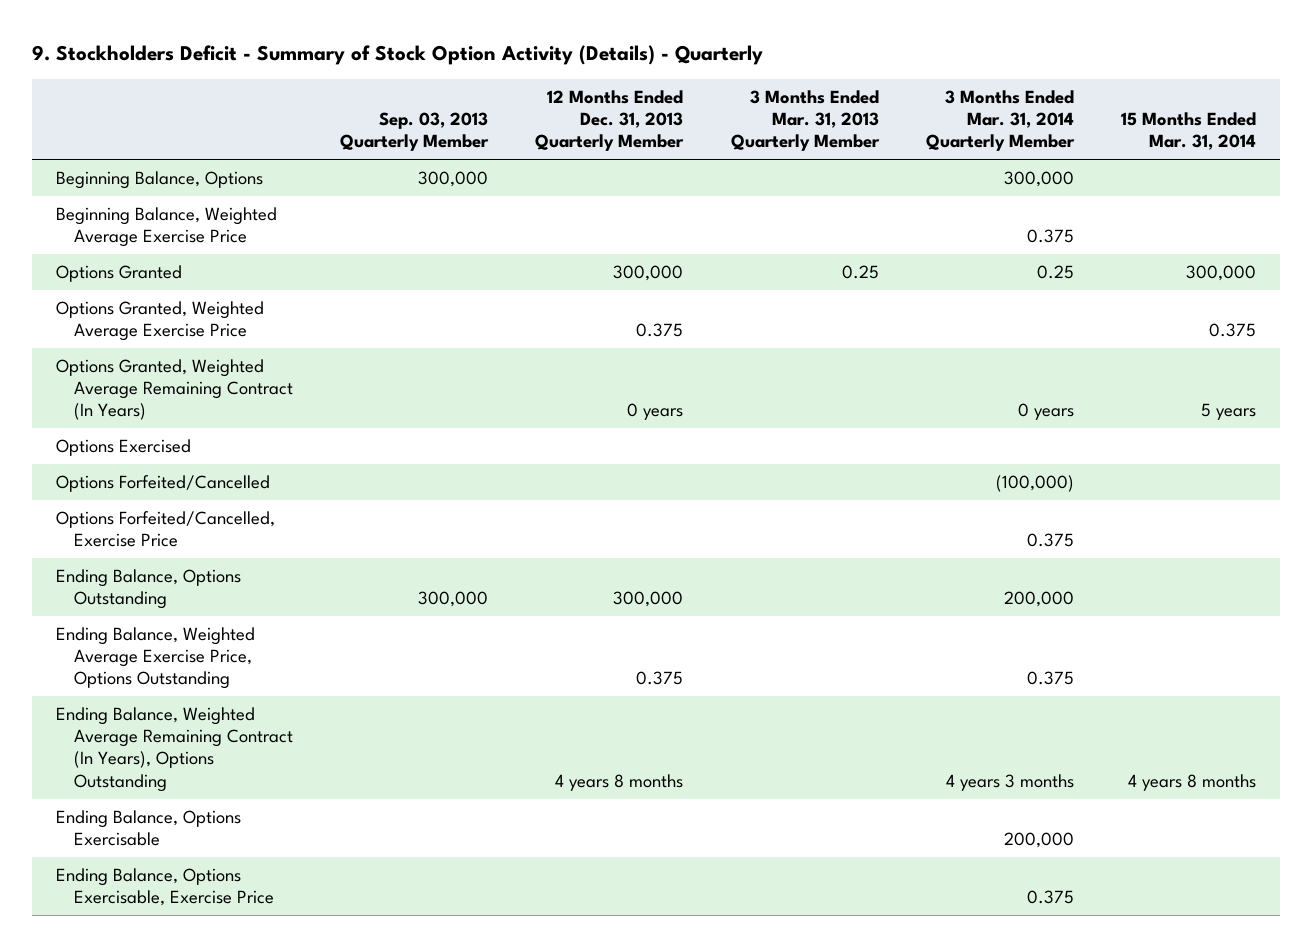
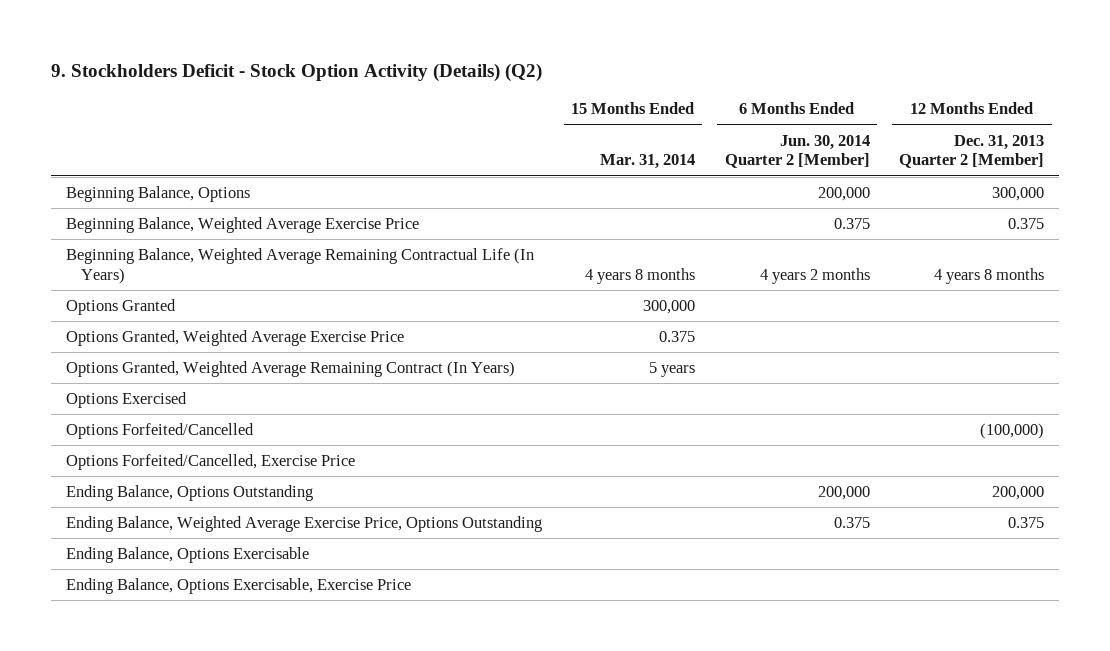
- 9. Stockholders Deficit - Summary of Stock Option Activity (Details) - Quarterly
+ 9. Stockholders Deficit - Stock Option Activity (Details) (Q2)
- | Sep. 03, 2013 Quarterly Member | 12 Months Ended Dec. 31, 2013 Quarterly Member | 3 Months Ended Mar. 31, 2013 Quarterly Member | 3 Months Ended Mar. 31, 2014 Quarterly Member | 15 Months Ended Mar. 31, 2014
+ | 15 Months Ended Mar. 31, 2014 | 6 Months Ended Jun. 30, 2014 Quarter 2 [Member] | 12 Months Ended Dec. 31, 2013 Quarter 2 [Member]
+ Beginning Balance, Weighted Average Remaining Contractual Life (In Years) | 4 years 8 months | 4 years 2 months | 4 years 8 months
- Ending Balance, Weighted Average Remaining Contract (In Years), Options Outstanding | | 4 years 8 months | | 4 years 3 months | 4 years 8 months

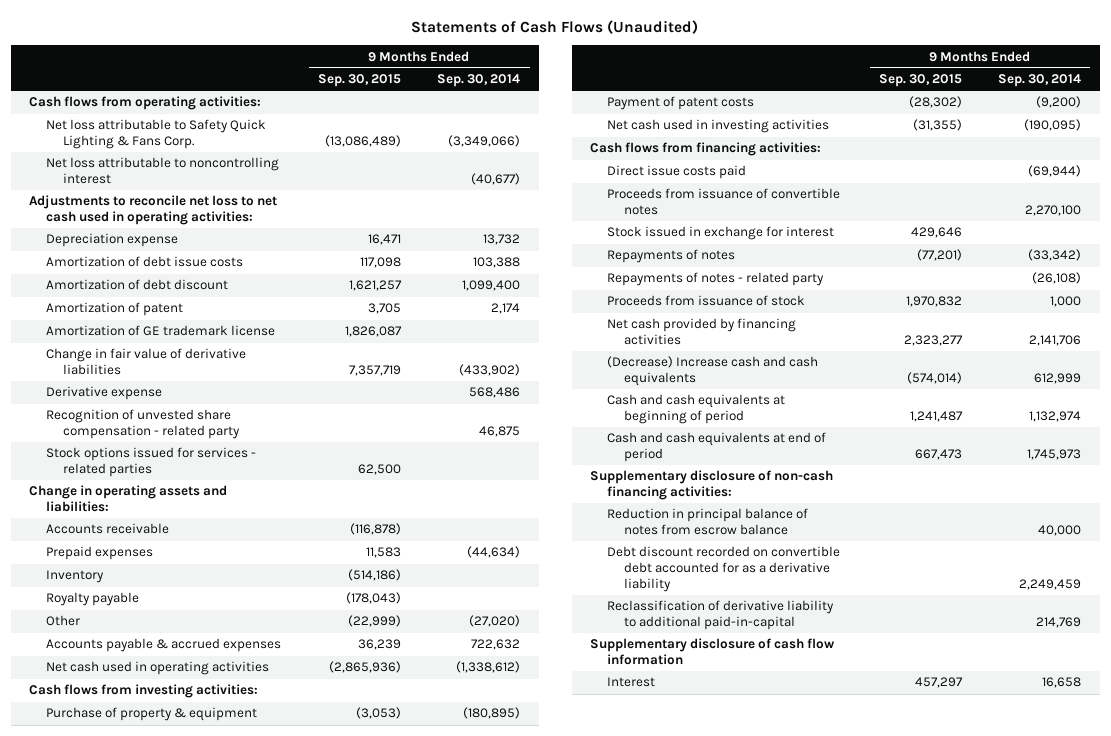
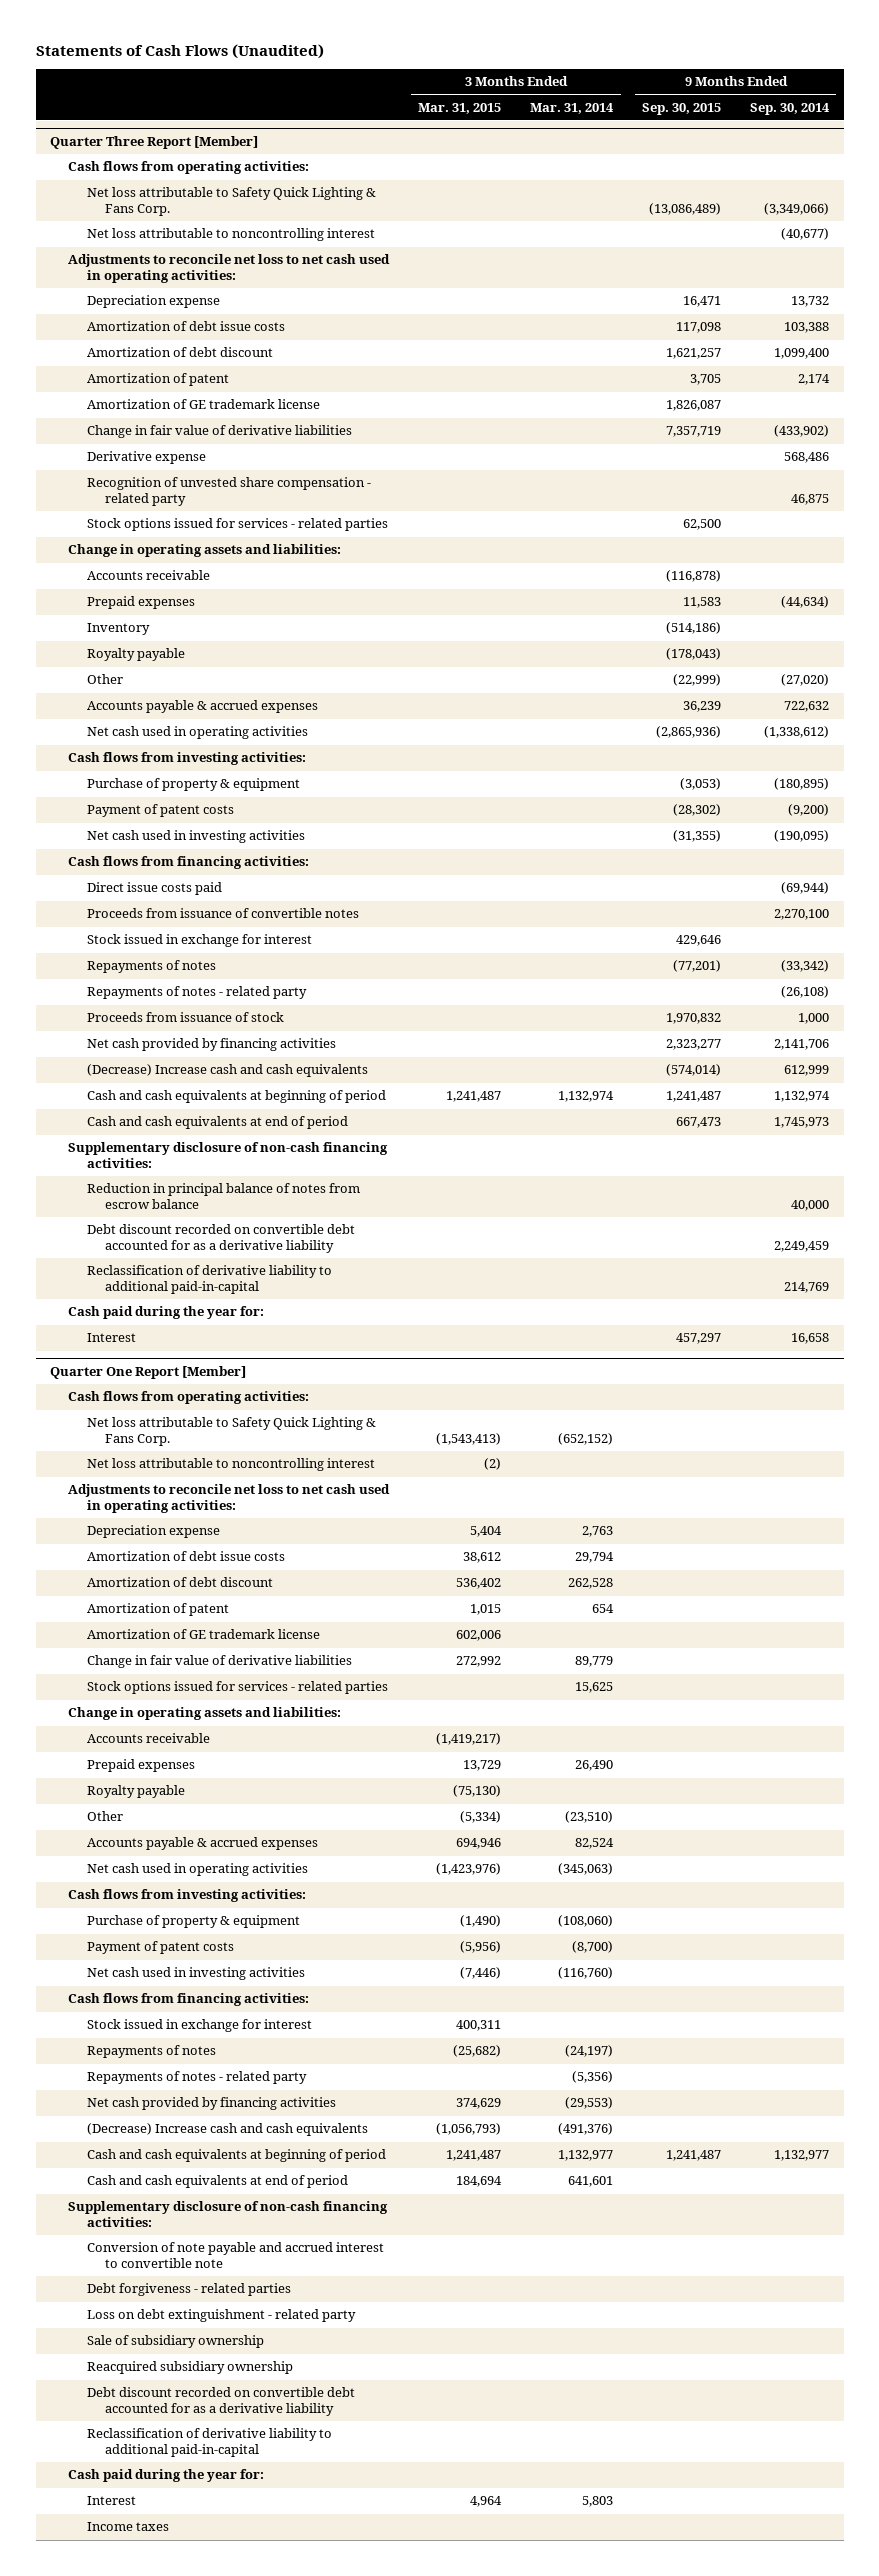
- | 9 Months Ended Sep. 30, 2015 | 9 Months Ended Sep. 30, 2014
+ | 3 Months Ended Mar. 31, 2015 | 3 Months Ended Mar. 31, 2014 | 9 Months Ended Sep. 30, 2015 | 9 Months Ended Sep. 30, 2014
+ Quarter Three Report [Member]
- Supplementary disclosure of cash flow information
+ Cash paid during the year for:
+ Quarter One Report [Member]
+ Cash flows from operating activities:
+ Net loss attributable to Safety Quick Lighting & Fans Corp. | (1,543,413) | (652,152) | |
+ Net loss attributable to noncontrolling interest | (2) | | |
+ Adjustments to reconcile net loss to net cash used in operating activities:
+ Depreciation expense | 5,404 | 2,763 | |
+ Amortization of debt issue costs | 38,612 | 29,794 | |
+ Amortization of debt discount | 536,402 | 262,528 | |
+ Amortization of patent | 1,015 | 654 | |
+ Amortization of GE trademark license | 602,006 | | |
+ Change in fair value of derivative liabilities | 272,992 | 89,779 | |
+ Stock options issued for services - related parties | | 15,625 | |
+ Change in operating assets and liabilities:
+ Accounts receivable | (1,419,217) | | |
+ Prepaid expenses | 13,729 | 26,490 | |
+ Royalty payable | (75,130) | | |
+ Other | (5,334) | (23,510) | |
+ Accounts payable & accrued expenses | 694,946 | 82,524 | |
+ Net cash used in operating activities | (1,423,976) | (345,063) | |
+ Cash flows from investing activities:
+ Purchase of property & equipment | (1,490) | (108,060) | |
+ Payment of patent costs | (5,956) | (8,700) | |
+ Net cash used in investing activities | (7,446) | (116,760) | |
+ Cash flows from financing activities:
+ Stock issued in exchange for interest | 400,311 | | |
+ Repayments of notes | (25,682) | (24,197) | |
+ Repayments of notes - related party | | (5,356) | |
+ Net cash provided by financing activities | 374,629 | (29,553) | |
+ (Decrease) Increase cash and cash equivalents | (1,056,793) | (491,376) | |
+ Cash and cash equivalents at beginning of period | 1,241,487 | 1,132,977 | 1,241,487 | 1,132,977
+ Cash and cash equivalents at end of period | 184,694 | 641,601 | |
+ Supplementary disclosure of non-cash financing activities:
+ Conversion of note payable and accrued interest to convertible note
+ Debt forgiveness - related parties
+ Loss on debt extinguishment - related party
+ Sale of subsidiary ownership
+ Reacquired subsidiary ownership
+ Debt discount recorded on convertible debt accounted for as a derivative liability
+ Reclassification of derivative liability to additional paid-in-capital
+ Cash paid during the year for:
+ Interest | 4,964 | 5,803 | |
+ Income taxes

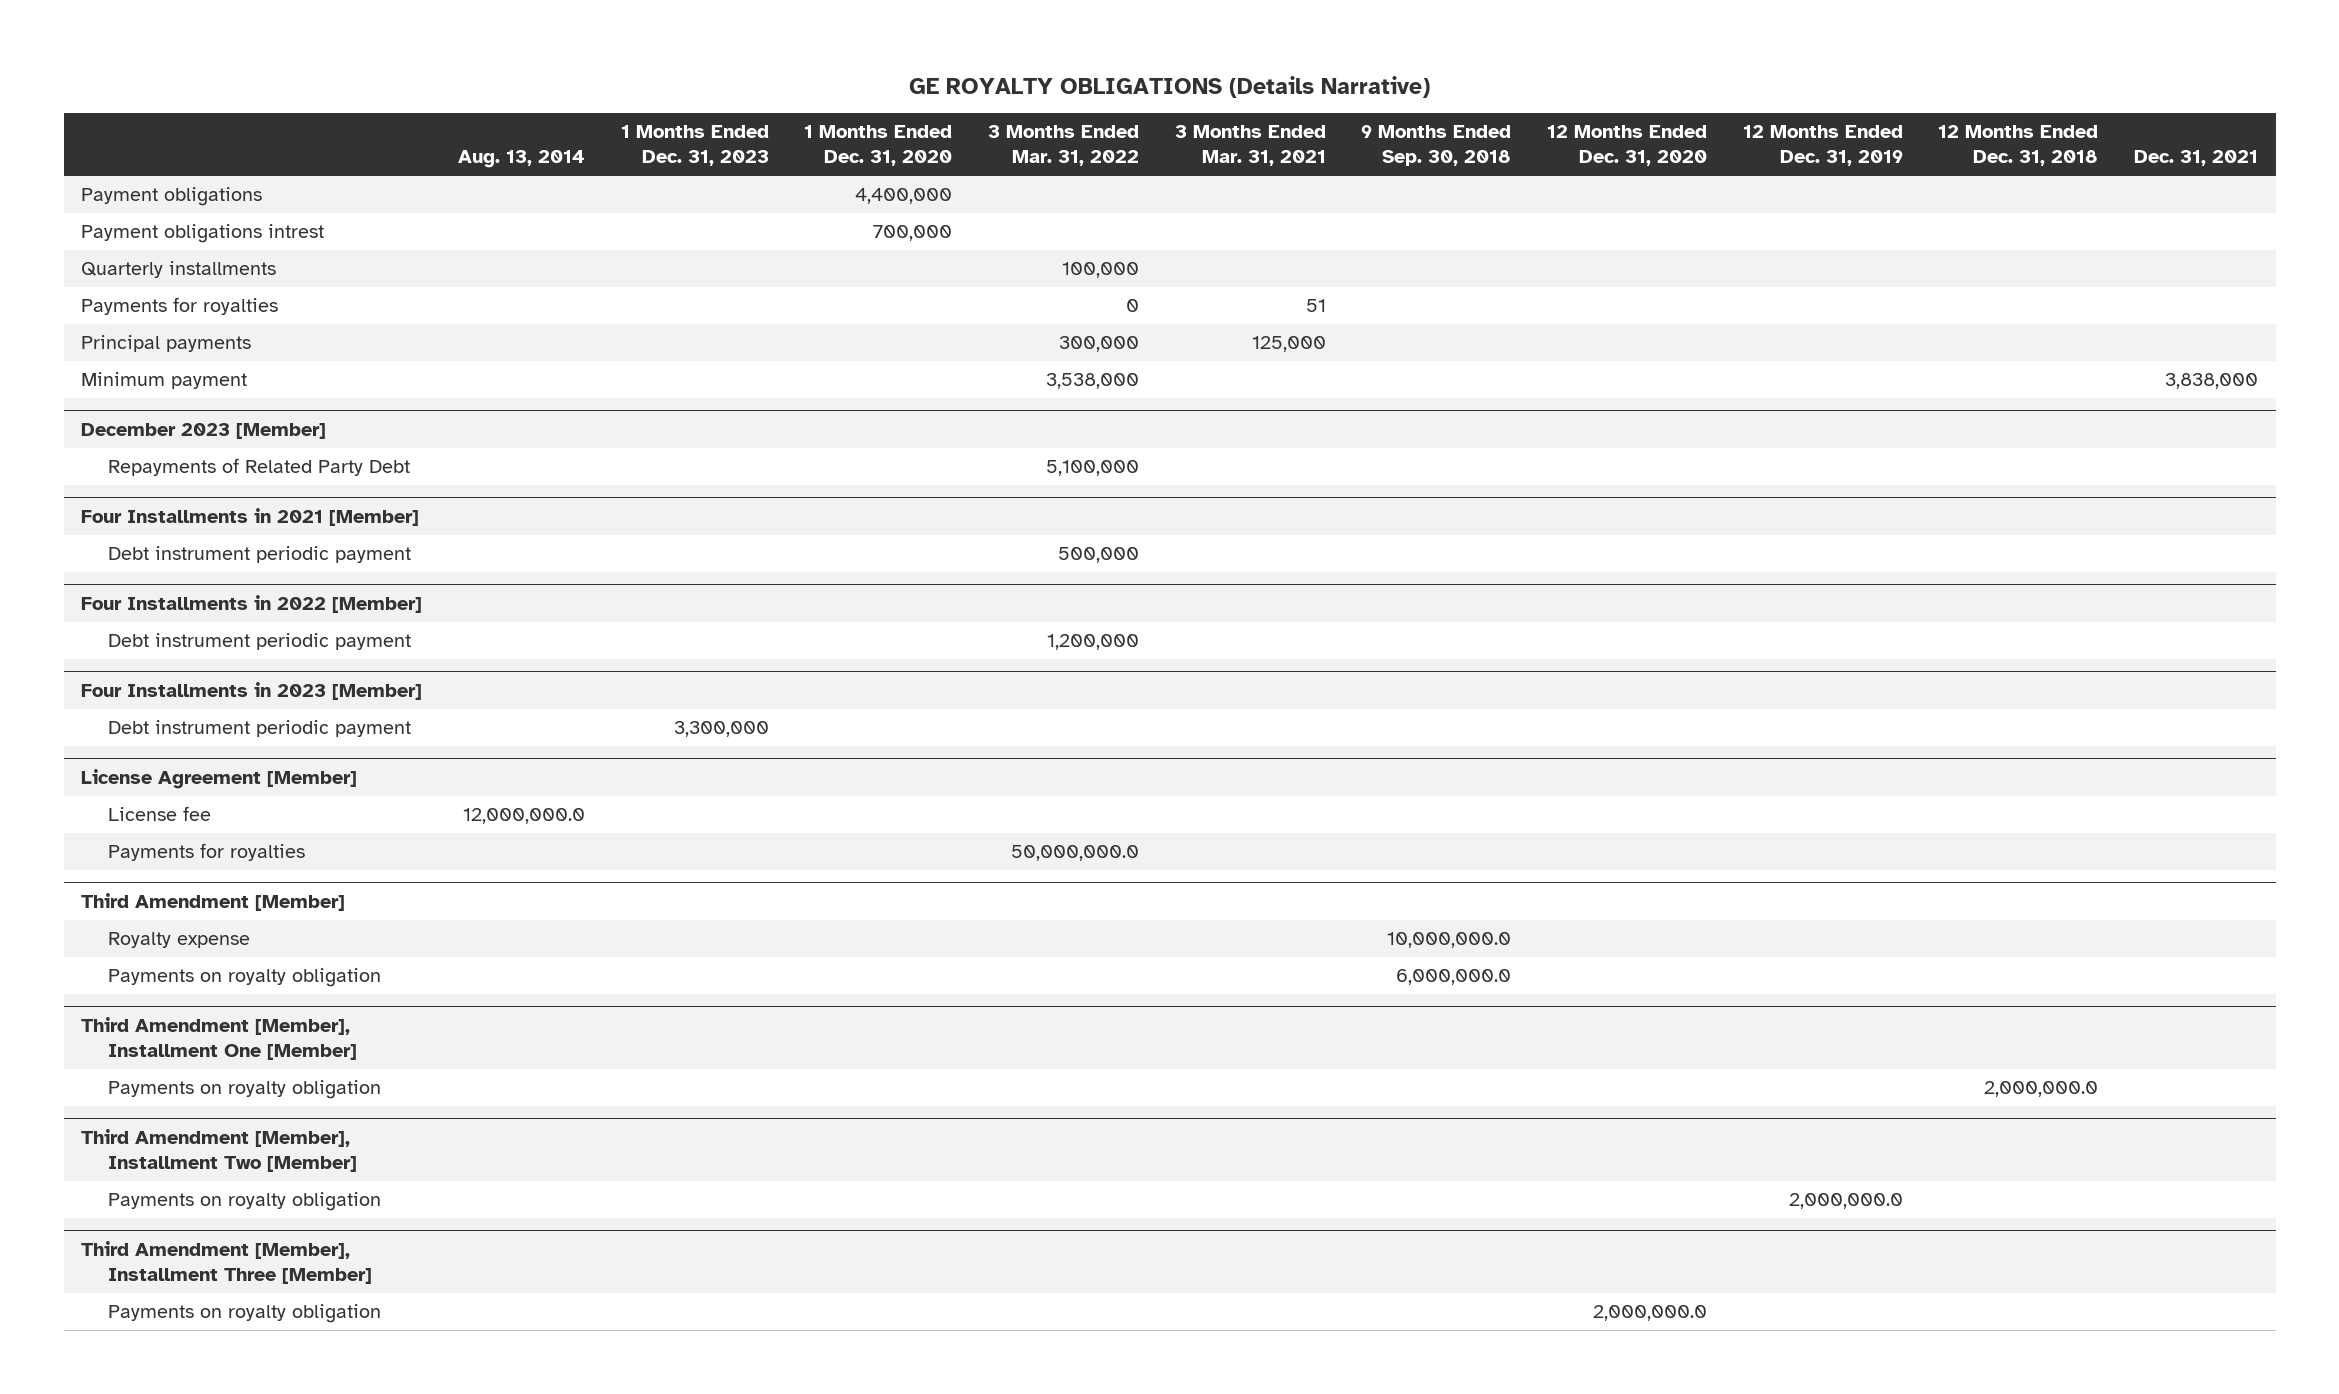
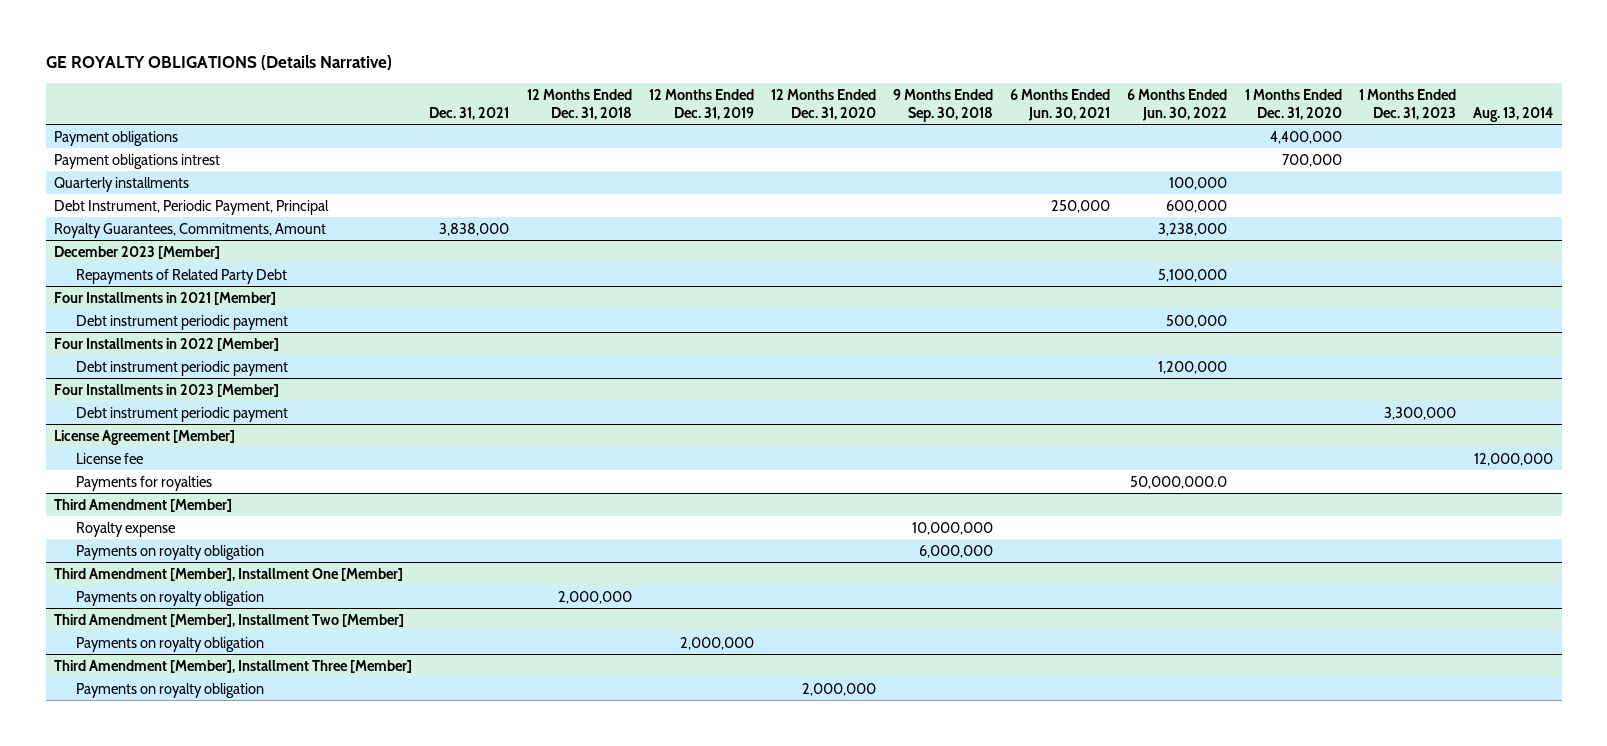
- | Aug. 13, 2014 | 1 Months Ended Dec. 31, 2023 | 1 Months Ended Dec. 31, 2020 | 3 Months Ended Mar. 31, 2022 | 3 Months Ended Mar. 31, 2021 | 9 Months Ended Sep. 30, 2018 | 12 Months Ended Dec. 31, 2020 | 12 Months Ended Dec. 31, 2019 | 12 Months Ended Dec. 31, 2018 | Dec. 31, 2021
+ | Dec. 31, 2021 | 12 Months Ended Dec. 31, 2018 | 12 Months Ended Dec. 31, 2019 | 12 Months Ended Dec. 31, 2020 | 9 Months Ended Sep. 30, 2018 | 6 Months Ended Jun. 30, 2021 | 6 Months Ended Jun. 30, 2022 | 1 Months Ended Dec. 31, 2020 | 1 Months Ended Dec. 31, 2023 | Aug. 13, 2014
- Payments for royalties | | | | 0 | 51 | | | | |
- Principal payments | | | | 300,000 | 125,000 | | | | |
- Minimum payment | | | | 3,538,000 | | | | | | 3,838,000
+ Debt Instrument, Periodic Payment, Principal | | | | | | 250,000 | 600,000 | | |
+ Royalty Guarantees, Commitments, Amount | 3,838,000 | | | | | | 3,238,000 | | |
@ License Agreement [Member]
- License fee | 12,000,000.0 | | | | | | | | |
+ License fee | | | | | | | | | | 12,000,000
@ Third Amendment [Member]
- Royalty expense | | | | | | 10,000,000.0 | | | |
- Payments on royalty obligation | | | | | | 6,000,000.0 | | | |
+ Royalty expense | | | | | 10,000,000 | | | | |
+ Payments on royalty obligation | | | | | 6,000,000 | | | | |
@ Third Amendment [Member], Installment One [Member]
- Payments on royalty obligation | | | | | | | | | 2,000,000.0 |
+ Payments on royalty obligation | | 2,000,000 | | | | | | | |
@ Third Amendment [Member], Installment Two [Member]
- Payments on royalty obligation | | | | | | | | 2,000,000.0 | |
+ Payments on royalty obligation | | | 2,000,000 | | | | | | |
@ Third Amendment [Member], Installment Three [Member]
- Payments on royalty obligation | | | | | | | 2,000,000.0 | | |
+ Payments on royalty obligation | | | | 2,000,000 | | | | | |

